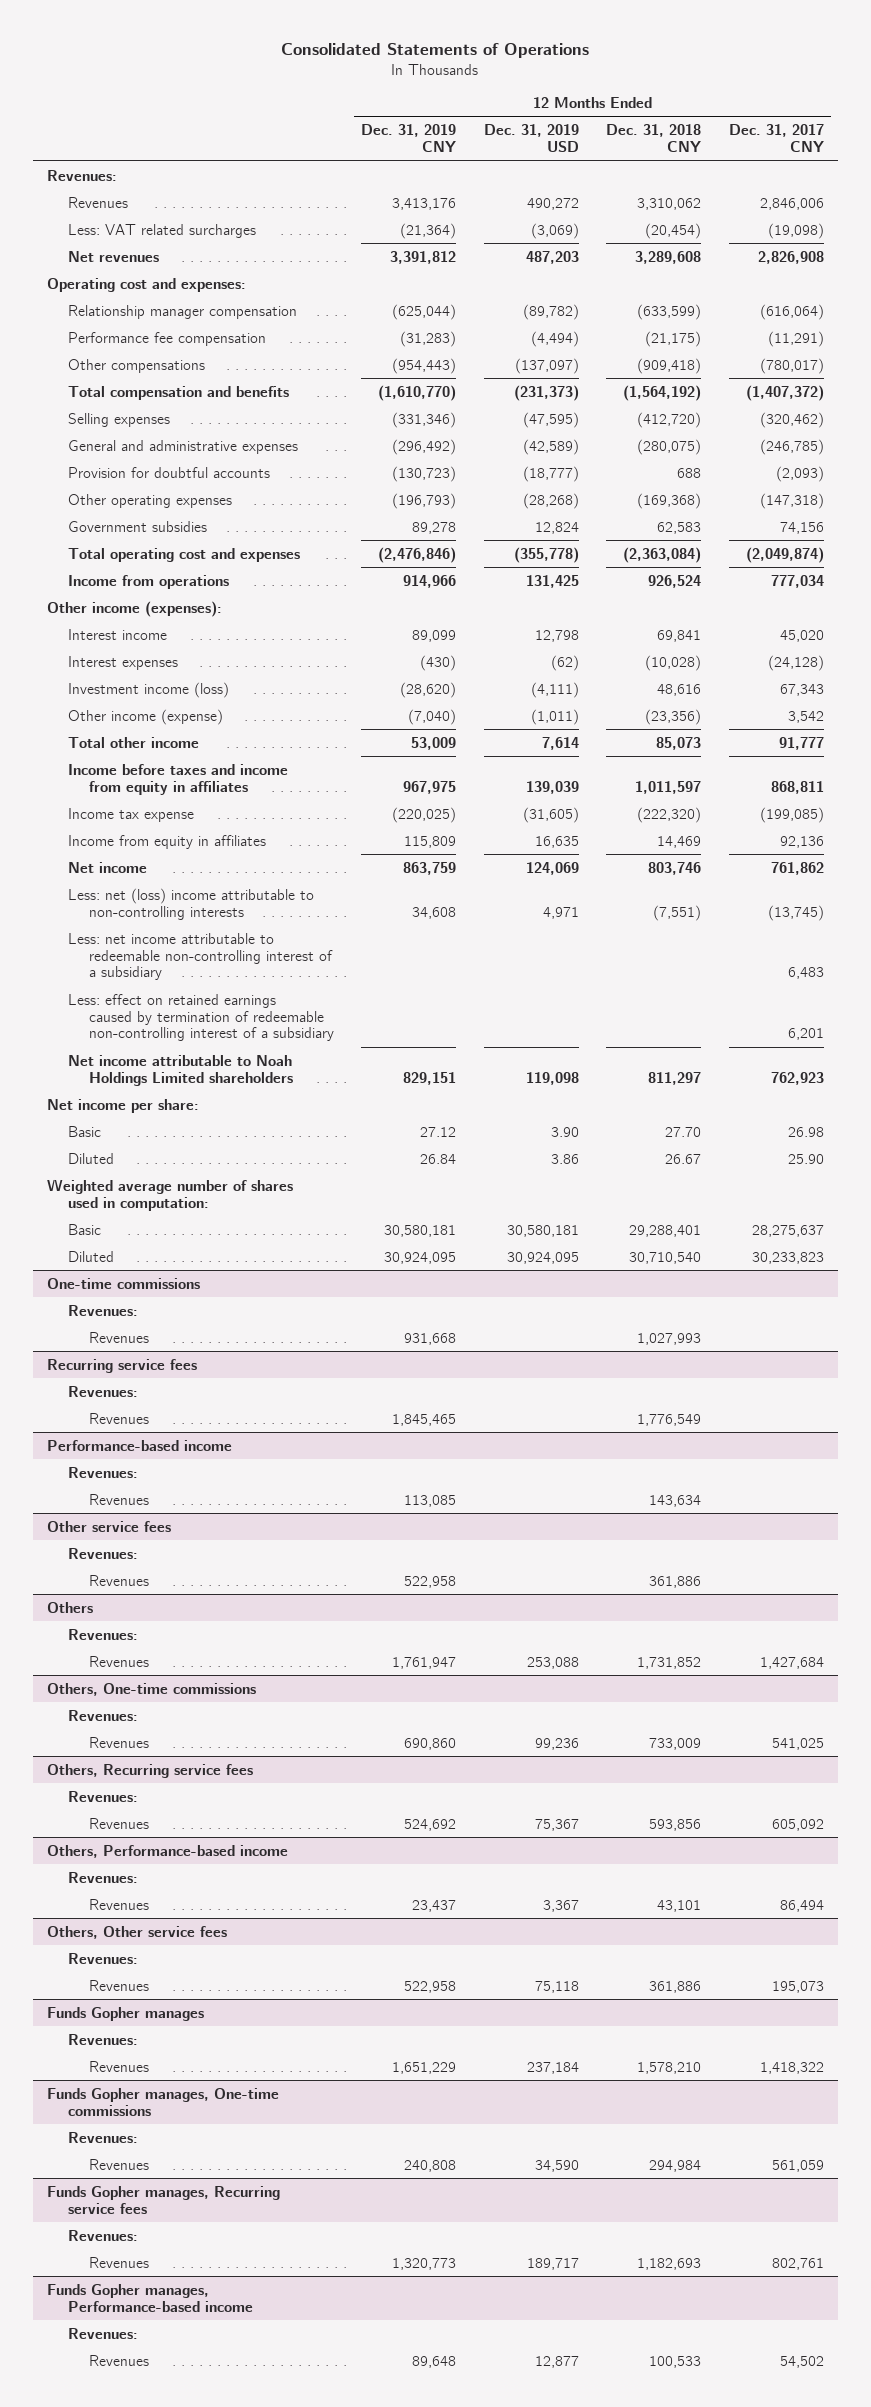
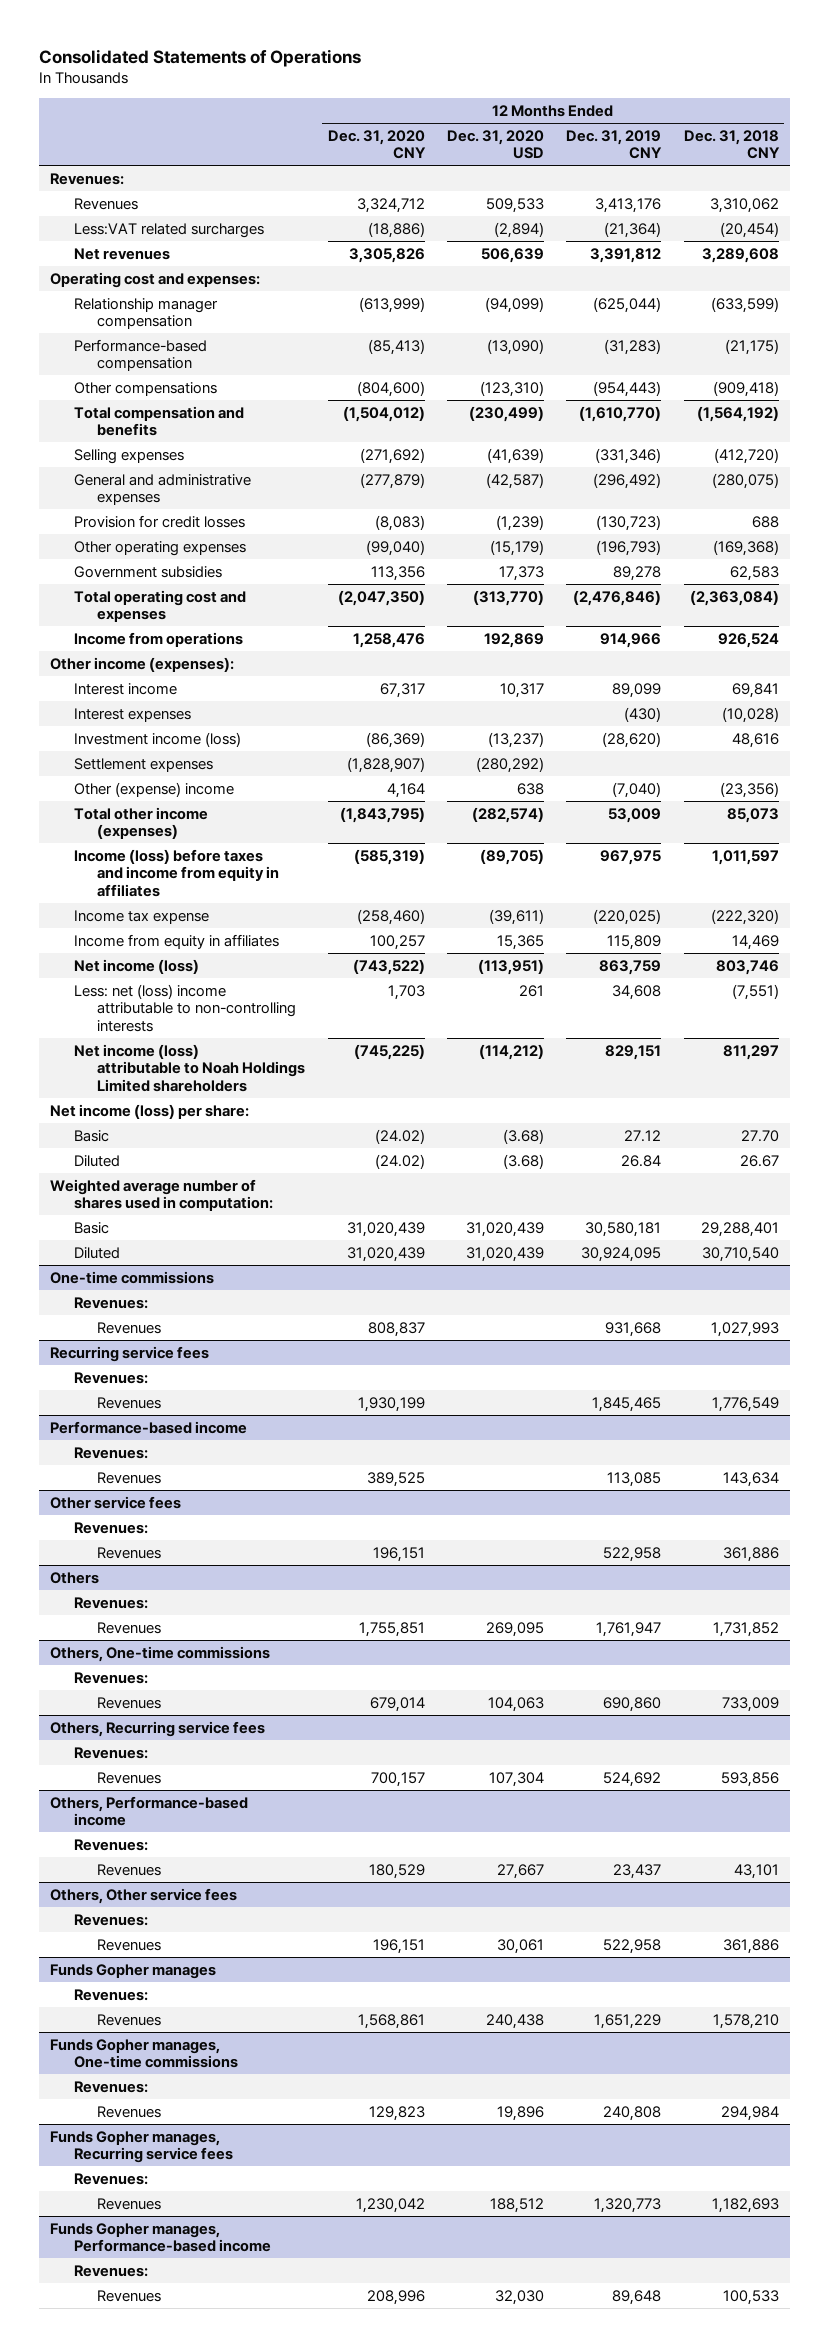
- | 12 Months Ended Dec. 31, 2019 CNY | 12 Months Ended Dec. 31, 2019 USD | 12 Months Ended Dec. 31, 2018 CNY | 12 Months Ended Dec. 31, 2017 CNY
+ | 12 Months Ended Dec. 31, 2020 CNY | 12 Months Ended Dec. 31, 2020 USD | 12 Months Ended Dec. 31, 2019 CNY | 12 Months Ended Dec. 31, 2018 CNY
- Less: VAT related surcharges | (21,364) | (3,069) | (20,454) | (19,098)
+ Less:VAT related surcharges | (18,886) | (2,894) | (21,364) | (20,454)
- Performance fee compensation | (31,283) | (4,494) | (21,175) | (11,291)
+ Performance-based compensation | (85,413) | (13,090) | (31,283) | (21,175)
- Provision for doubtful accounts | (130,723) | (18,777) | 688 | (2,093)
+ Provision for credit losses | (8,083) | (1,239) | (130,723) | 688
- Other income (expense) | (7,040) | (1,011) | (23,356) | 3,542
- Total other income | 53,009 | 7,614 | 85,073 | 91,777
- Income before taxes and income from equity in affiliates | 967,975 | 139,039 | 1,011,597 | 868,811
+ Settlement expenses | (1,828,907) | (280,292) | |
+ Other (expense) income | 4,164 | 638 | (7,040) | (23,356)
+ Total other income (expenses) | (1,843,795) | (282,574) | 53,009 | 85,073
+ Income (loss) before taxes and income from equity in affiliates | (585,319) | (89,705) | 967,975 | 1,011,597
- Net income | 863,759 | 124,069 | 803,746 | 761,862
+ Net income (loss) | (743,522) | (113,951) | 863,759 | 803,746
- Less: net income attributable to redeemable non-controlling interest of a subsidiary | | | | 6,483
- Less: effect on retained earnings caused by termination of redeemable non-controlling interest of a subsidiary | | | | 6,201
- Net income attributable to Noah Holdings Limited shareholders | 829,151 | 119,098 | 811,297 | 762,923
- Net income per share:
+ Net income (loss) attributable to Noah Holdings Limited shareholders | (745,225) | (114,212) | 829,151 | 811,297
+ Net income (loss) per share:

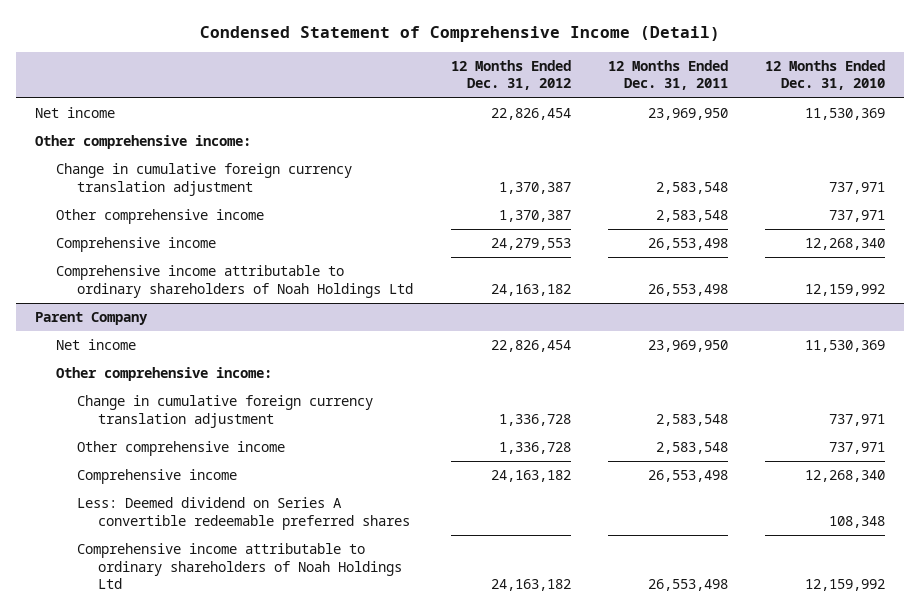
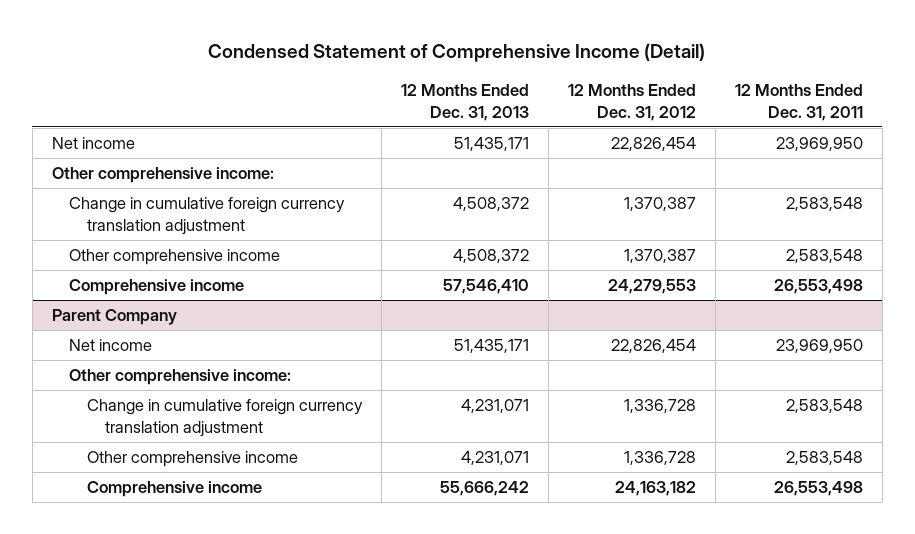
- | 12 Months Ended Dec. 31, 2012 | 12 Months Ended Dec. 31, 2011 | 12 Months Ended Dec. 31, 2010
+ | 12 Months Ended Dec. 31, 2013 | 12 Months Ended Dec. 31, 2012 | 12 Months Ended Dec. 31, 2011
- Comprehensive income attributable to ordinary shareholders of Noah Holdings Ltd | 24,163,182 | 26,553,498 | 12,159,992
@ Parent Company
- Less: Deemed dividend on Series A convertible redeemable preferred shares | | | 108,348
- Comprehensive income attributable to ordinary shareholders of Noah Holdings Ltd | 24,163,182 | 26,553,498 | 12,159,992

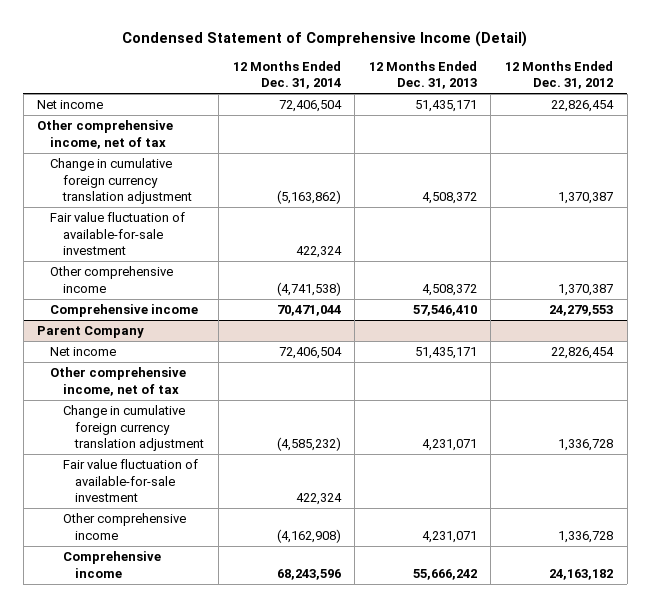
- | 12 Months Ended Dec. 31, 2013 | 12 Months Ended Dec. 31, 2012 | 12 Months Ended Dec. 31, 2011
+ | 12 Months Ended Dec. 31, 2014 | 12 Months Ended Dec. 31, 2013 | 12 Months Ended Dec. 31, 2012
- Other comprehensive income:
+ Other comprehensive income, net of tax
+ Fair value fluctuation of available-for-sale investment | 422,324 | |
@ Parent Company
- Other comprehensive income:
+ Other comprehensive income, net of tax
+ Fair value fluctuation of available-for-sale investment | 422,324 | |

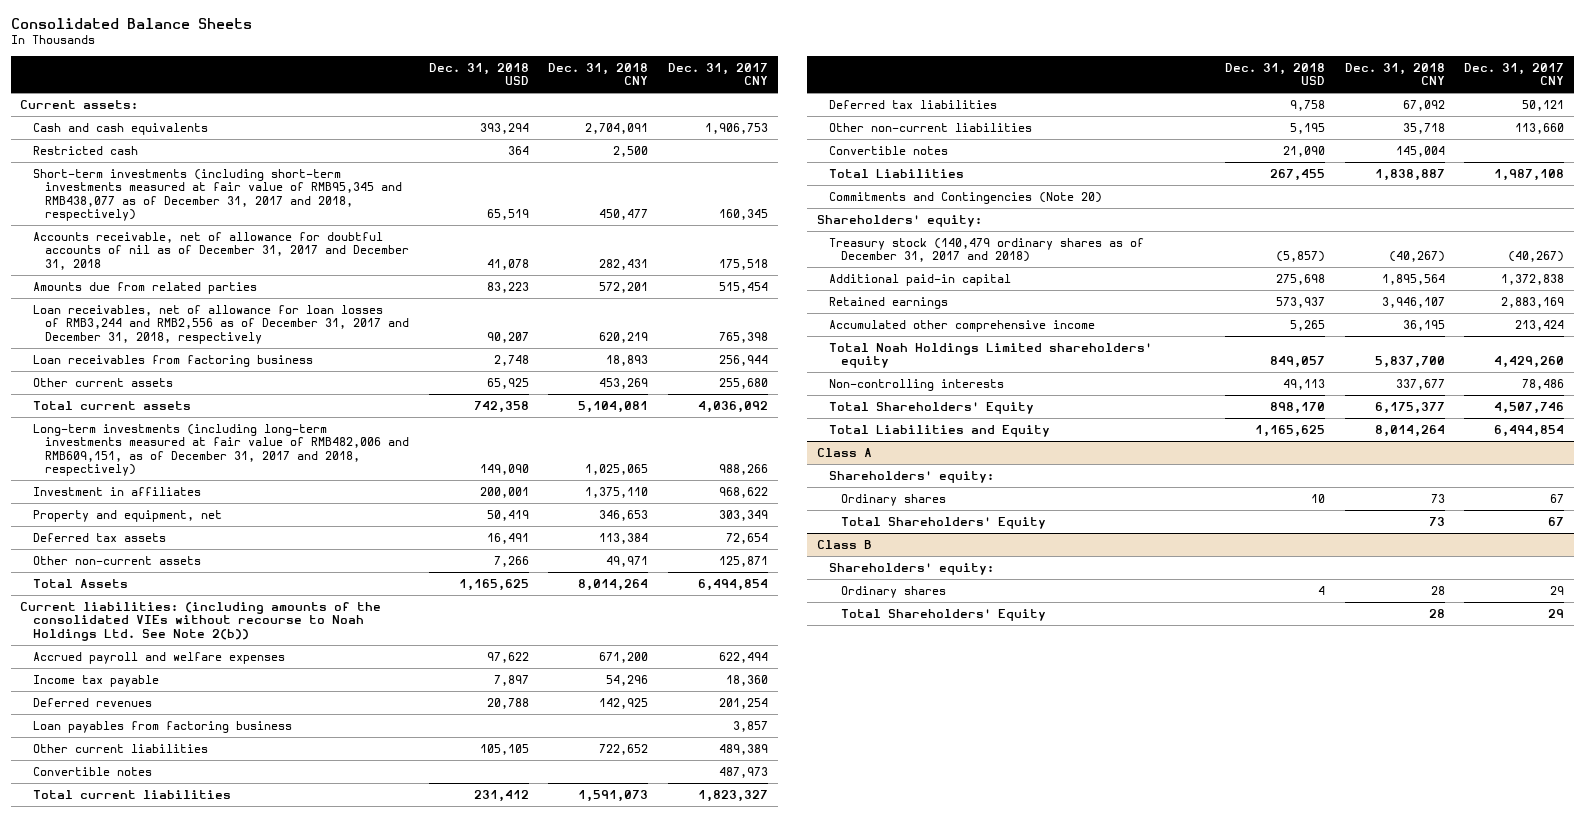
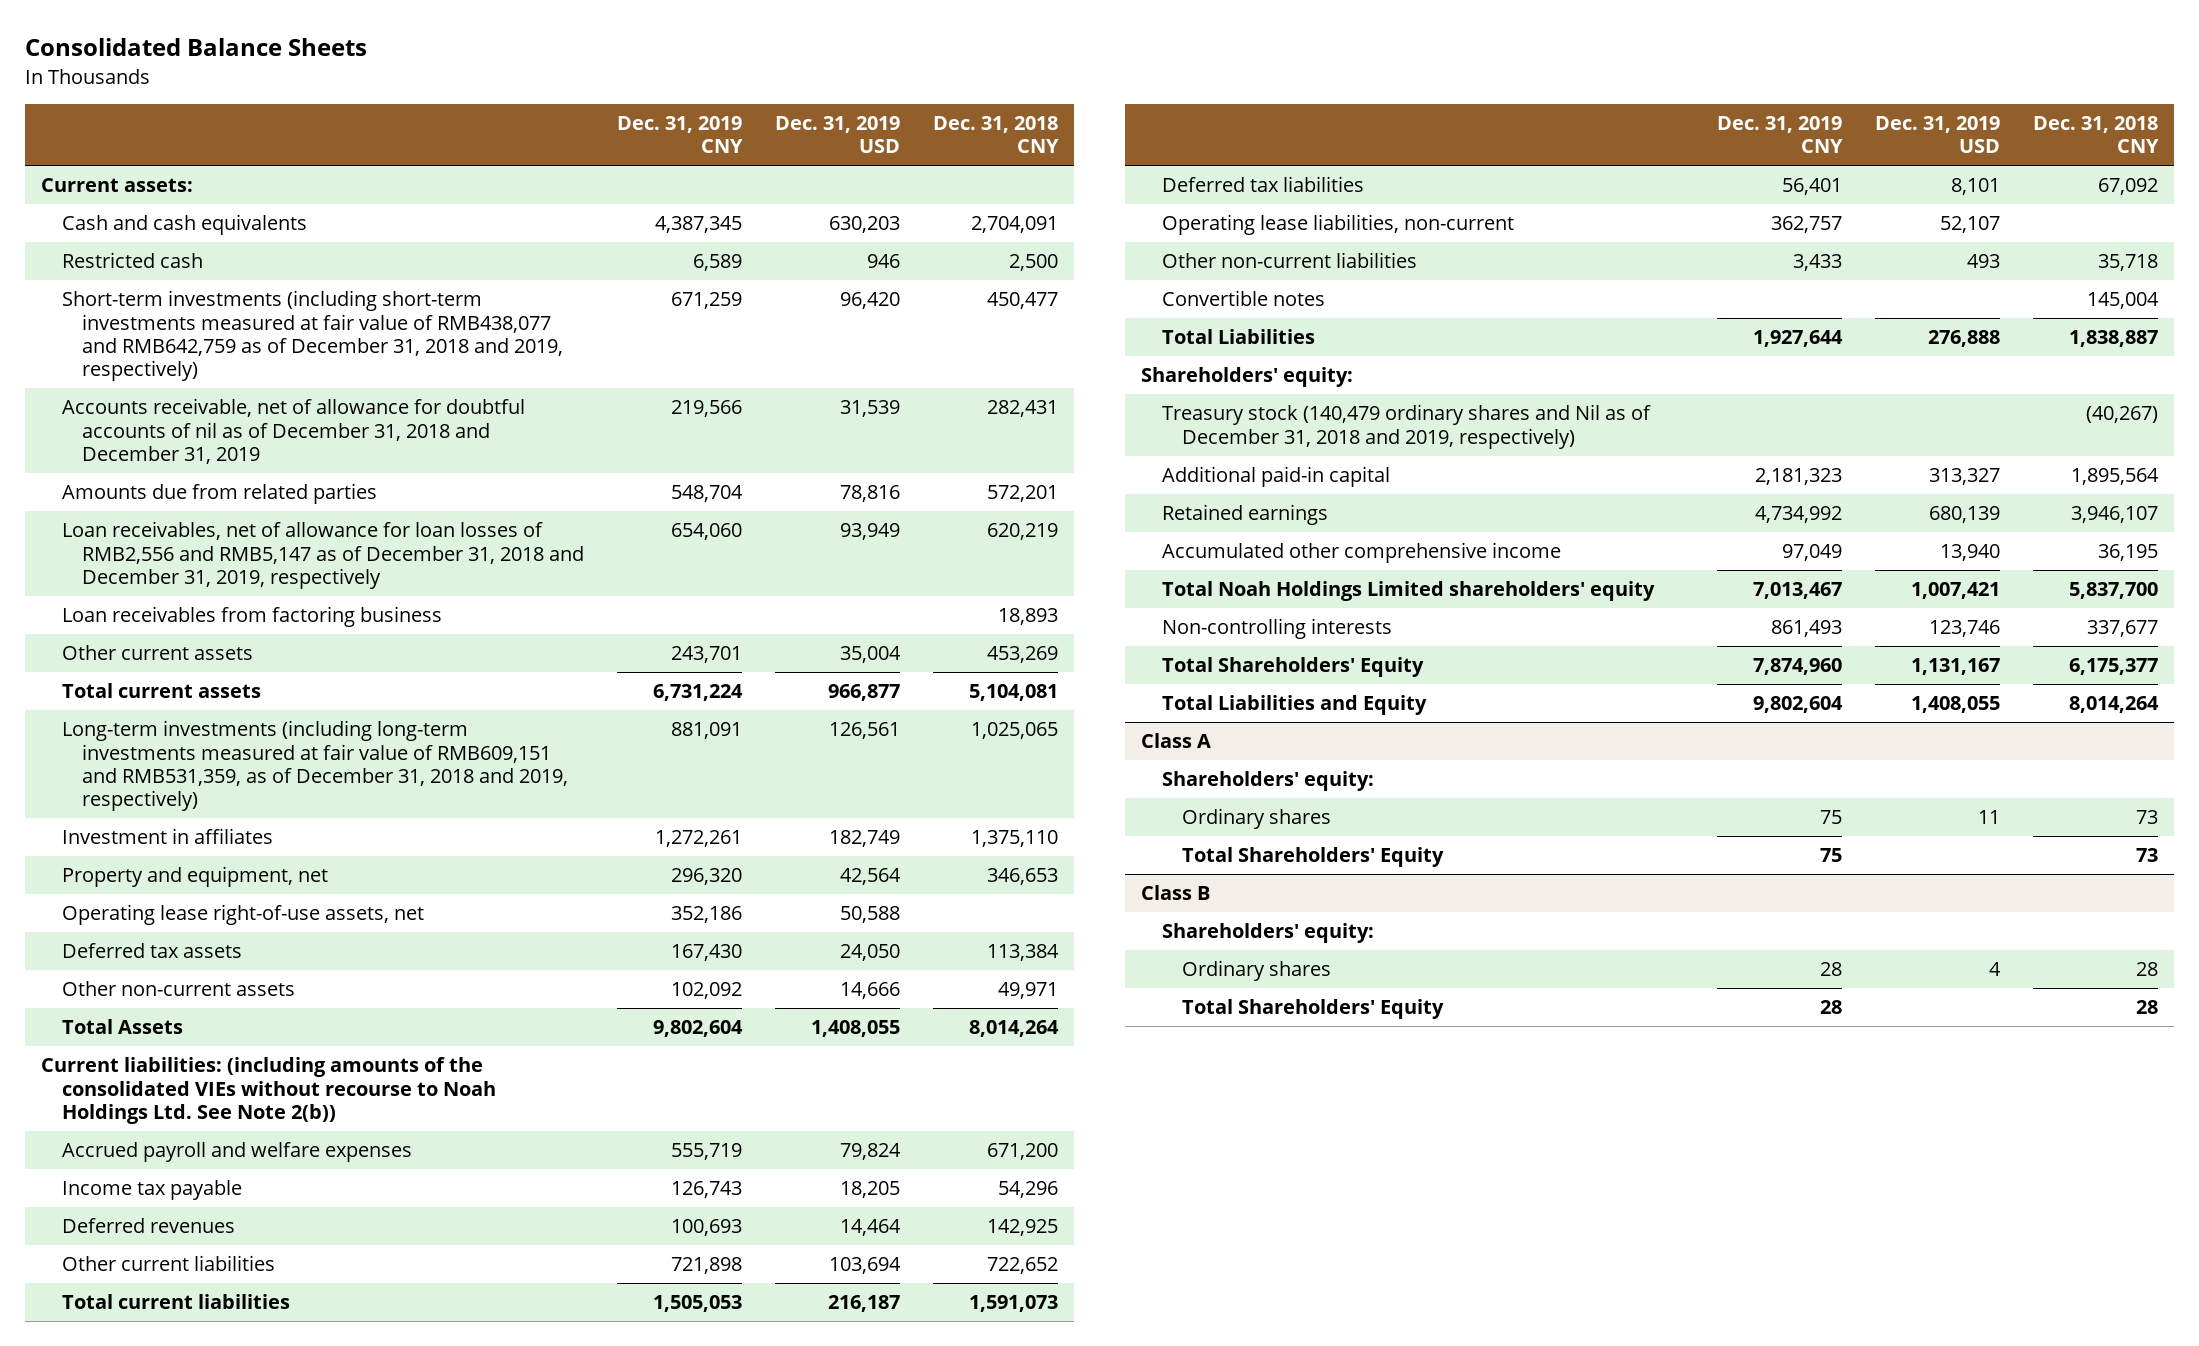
- | Dec. 31, 2018 USD | Dec. 31, 2018 CNY | Dec. 31, 2017 CNY
+ | Dec. 31, 2019 CNY | Dec. 31, 2019 USD | Dec. 31, 2018 CNY
- Short-term investments (including short-term investments measured at fair value of RMB95,345 and RMB438,077 as of December 31, 2017 and 2018, respectively) | 65,519 | 450,477 | 160,345
- Accounts receivable, net of allowance for doubtful accounts of nil as of December 31, 2017 and December 31, 2018 | 41,078 | 282,431 | 175,518
+ Short-term investments (including short-term investments measured at fair value of RMB438,077 and RMB642,759 as of December 31, 2018 and 2019, respectively) | 671,259 | 96,420 | 450,477
+ Accounts receivable, net of allowance for doubtful accounts of nil as of December 31, 2018 and December 31, 2019 | 219,566 | 31,539 | 282,431
- Loan receivables, net of allowance for loan losses of RMB3,244 and RMB2,556 as of December 31, 2017 and December 31, 2018, respectively | 90,207 | 620,219 | 765,398
+ Loan receivables, net of allowance for loan losses of RMB2,556 and RMB5,147 as of December 31, 2018 and December 31, 2019, respectively | 654,060 | 93,949 | 620,219
- Long-term investments (including long-term investments measured at fair value of RMB482,006 and RMB609,151, as of December 31, 2017 and 2018, respectively) | 149,090 | 1,025,065 | 988,266
+ Long-term investments (including long-term investments measured at fair value of RMB609,151 and RMB531,359, as of December 31, 2018 and 2019, respectively) | 881,091 | 126,561 | 1,025,065
+ Operating lease right-of-use assets, net | 352,186 | 50,588 |
- Loan payables from factoring business | | | 3,857
- Convertible notes | | | 487,973
+ Operating lease liabilities, non-current | 362,757 | 52,107 |
- Commitments and Contingencies (Note 20)
- Treasury stock (140,479 ordinary shares as of December 31, 2017 and 2018) | (5,857) | (40,267) | (40,267)
+ Treasury stock (140,479 ordinary shares and Nil as of December 31, 2018 and 2019, respectively) | | | (40,267)

